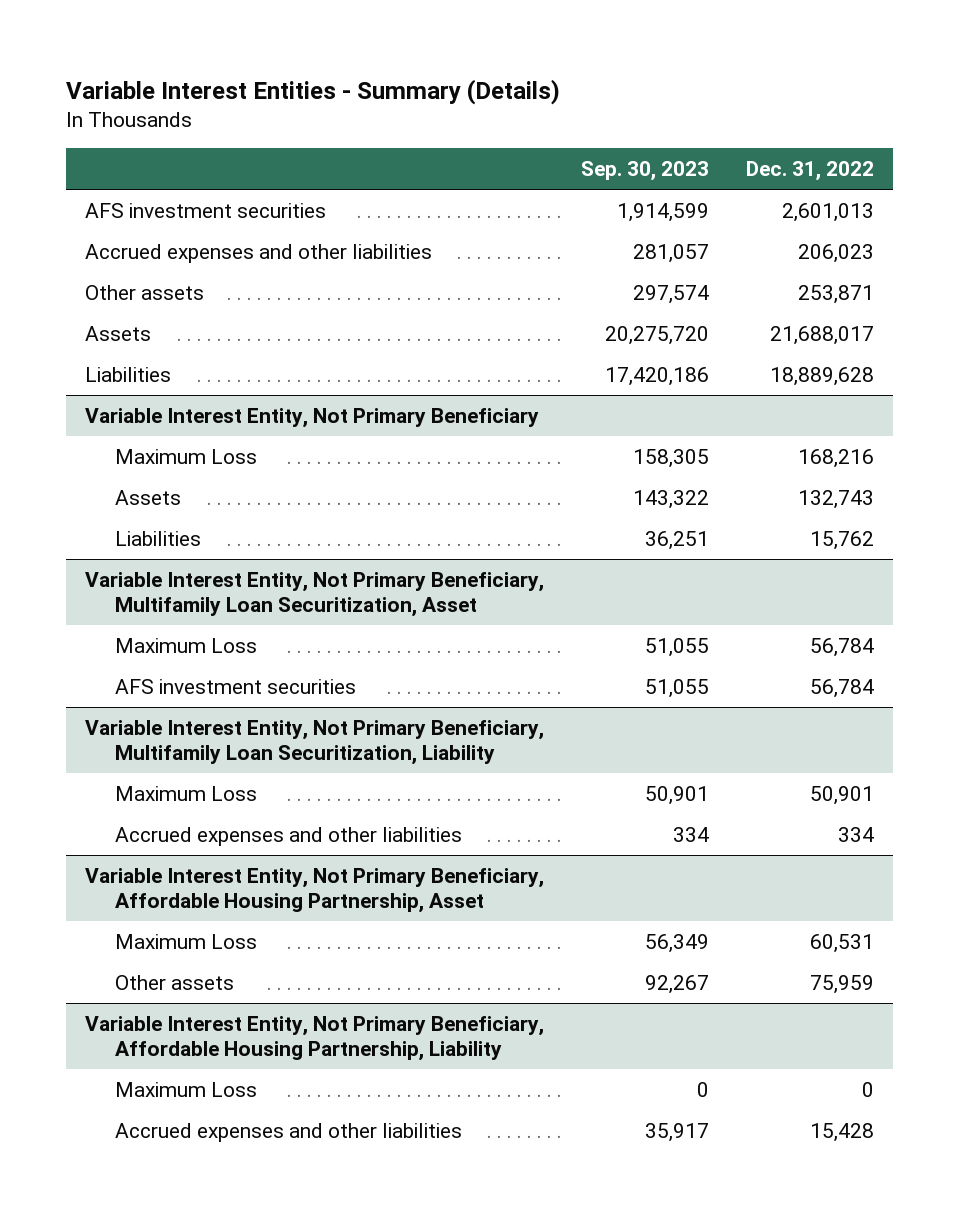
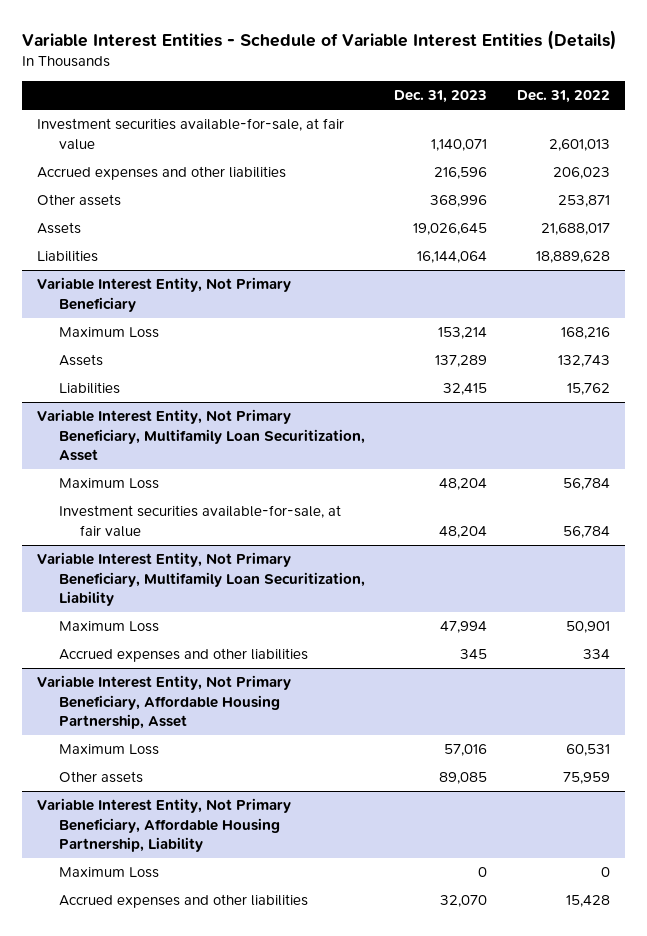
- Variable Interest Entities - Summary (Details)
+ Variable Interest Entities - Schedule of Variable Interest Entities (Details)
- | Sep. 30, 2023 | Dec. 31, 2022
+ | Dec. 31, 2023 | Dec. 31, 2022
- AFS investment securities | 1,914,599 | 2,601,013
+ Investment securities available-for-sale, at fair value | 1,140,071 | 2,601,013
@ Variable Interest Entity, Not Primary Beneficiary, Multifamily Loan Securitization, Asset
- AFS investment securities | 51,055 | 56,784
+ Investment securities available-for-sale, at fair value | 48,204 | 56,784

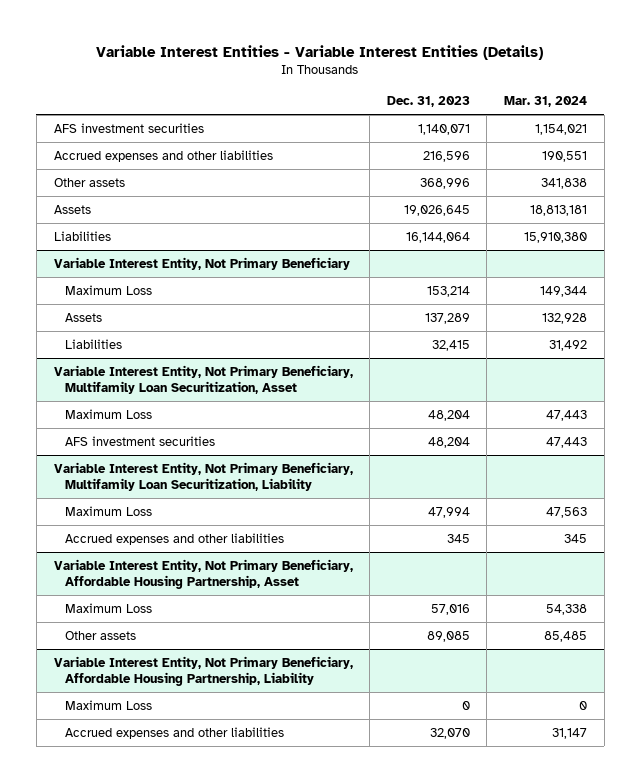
- Variable Interest Entities - Schedule of Variable Interest Entities (Details)
+ Variable Interest Entities - Variable Interest Entities (Details)
- | Dec. 31, 2023 | Dec. 31, 2022
+ | Dec. 31, 2023 | Mar. 31, 2024
- Investment securities available-for-sale, at fair value | 1,140,071 | 2,601,013
+ AFS investment securities | 1,140,071 | 1,154,021
@ Variable Interest Entity, Not Primary Beneficiary, Multifamily Loan Securitization, Asset
- Investment securities available-for-sale, at fair value | 48,204 | 56,784
+ AFS investment securities | 48,204 | 47,443

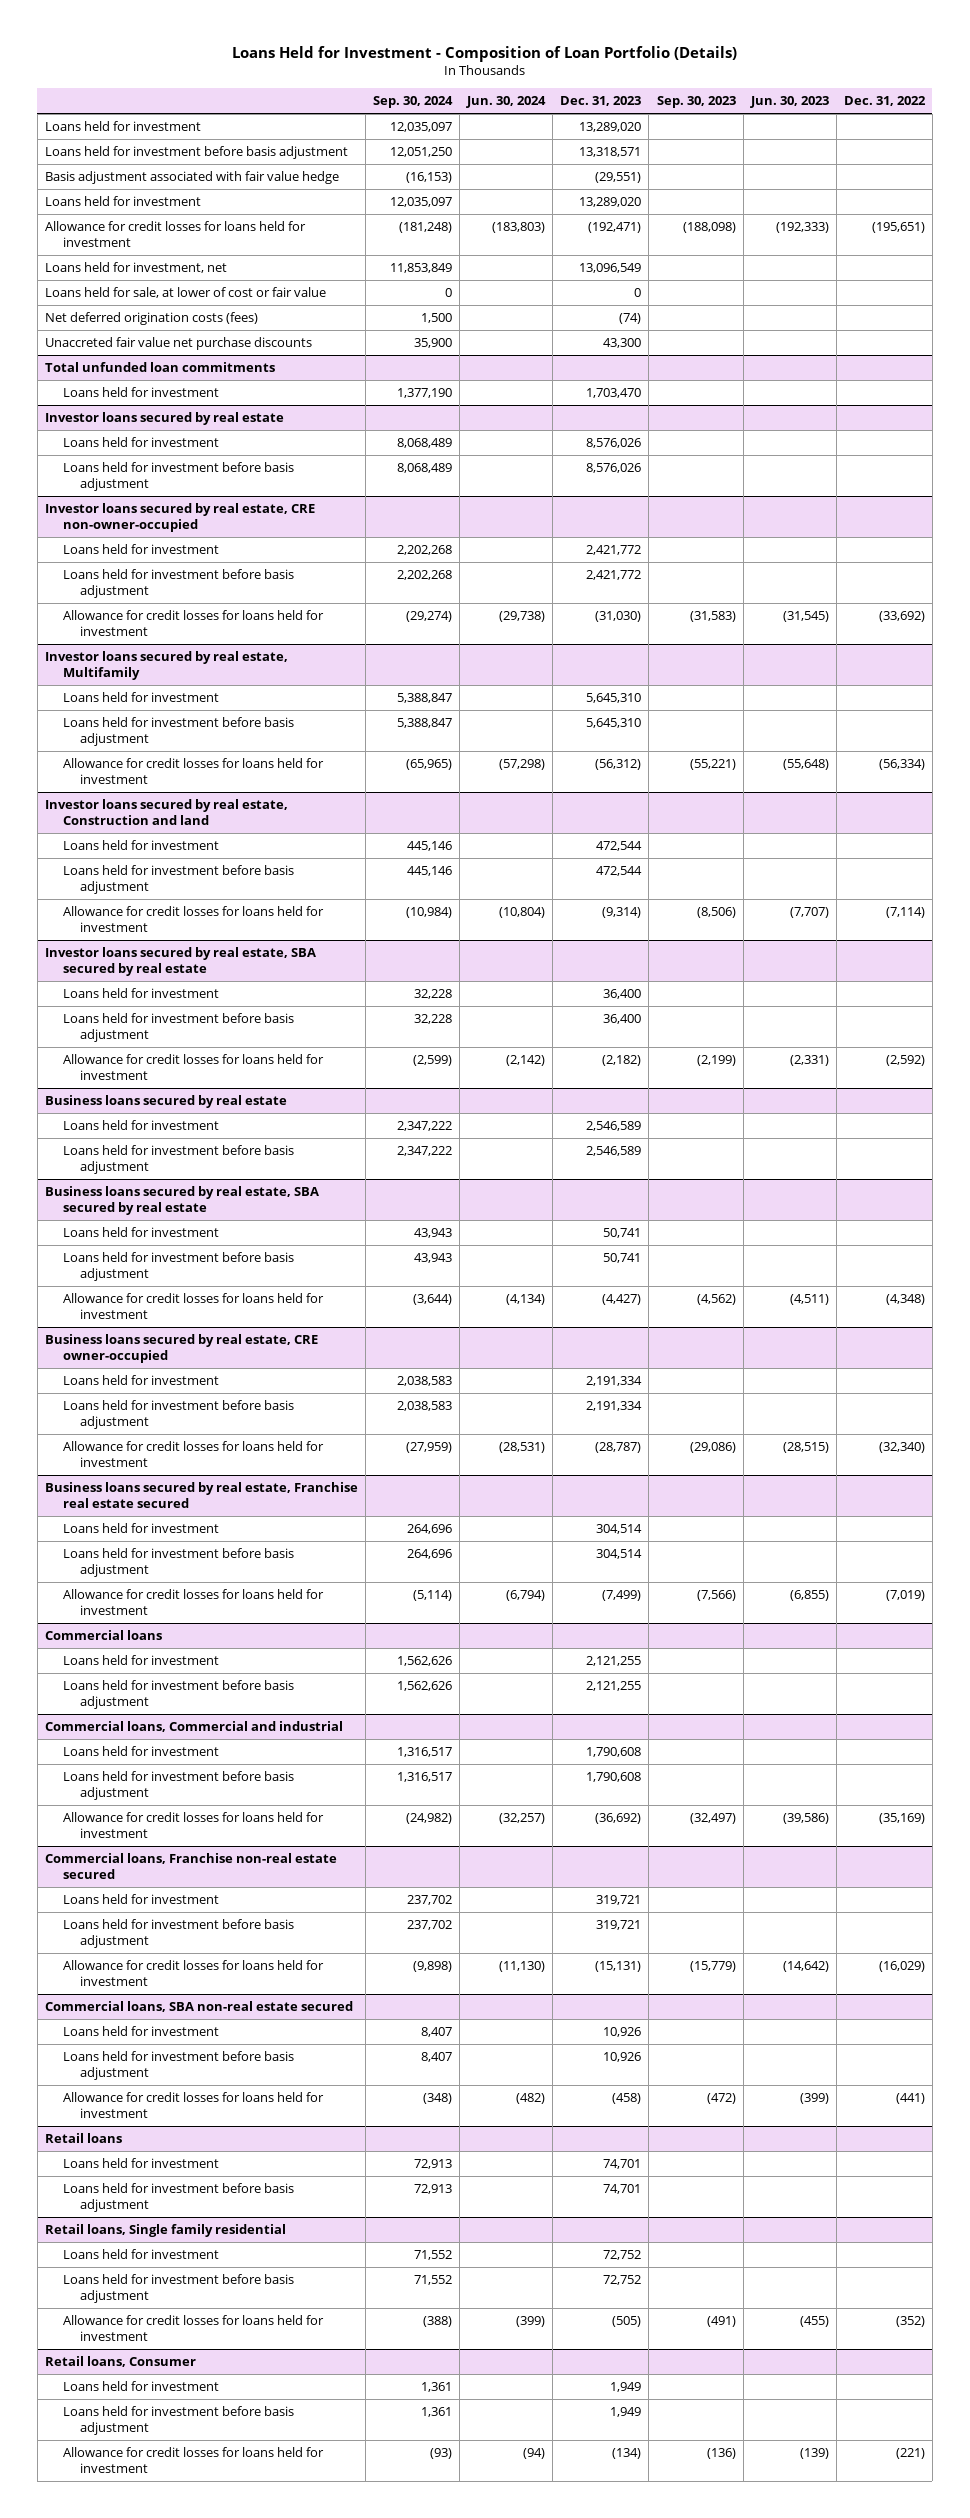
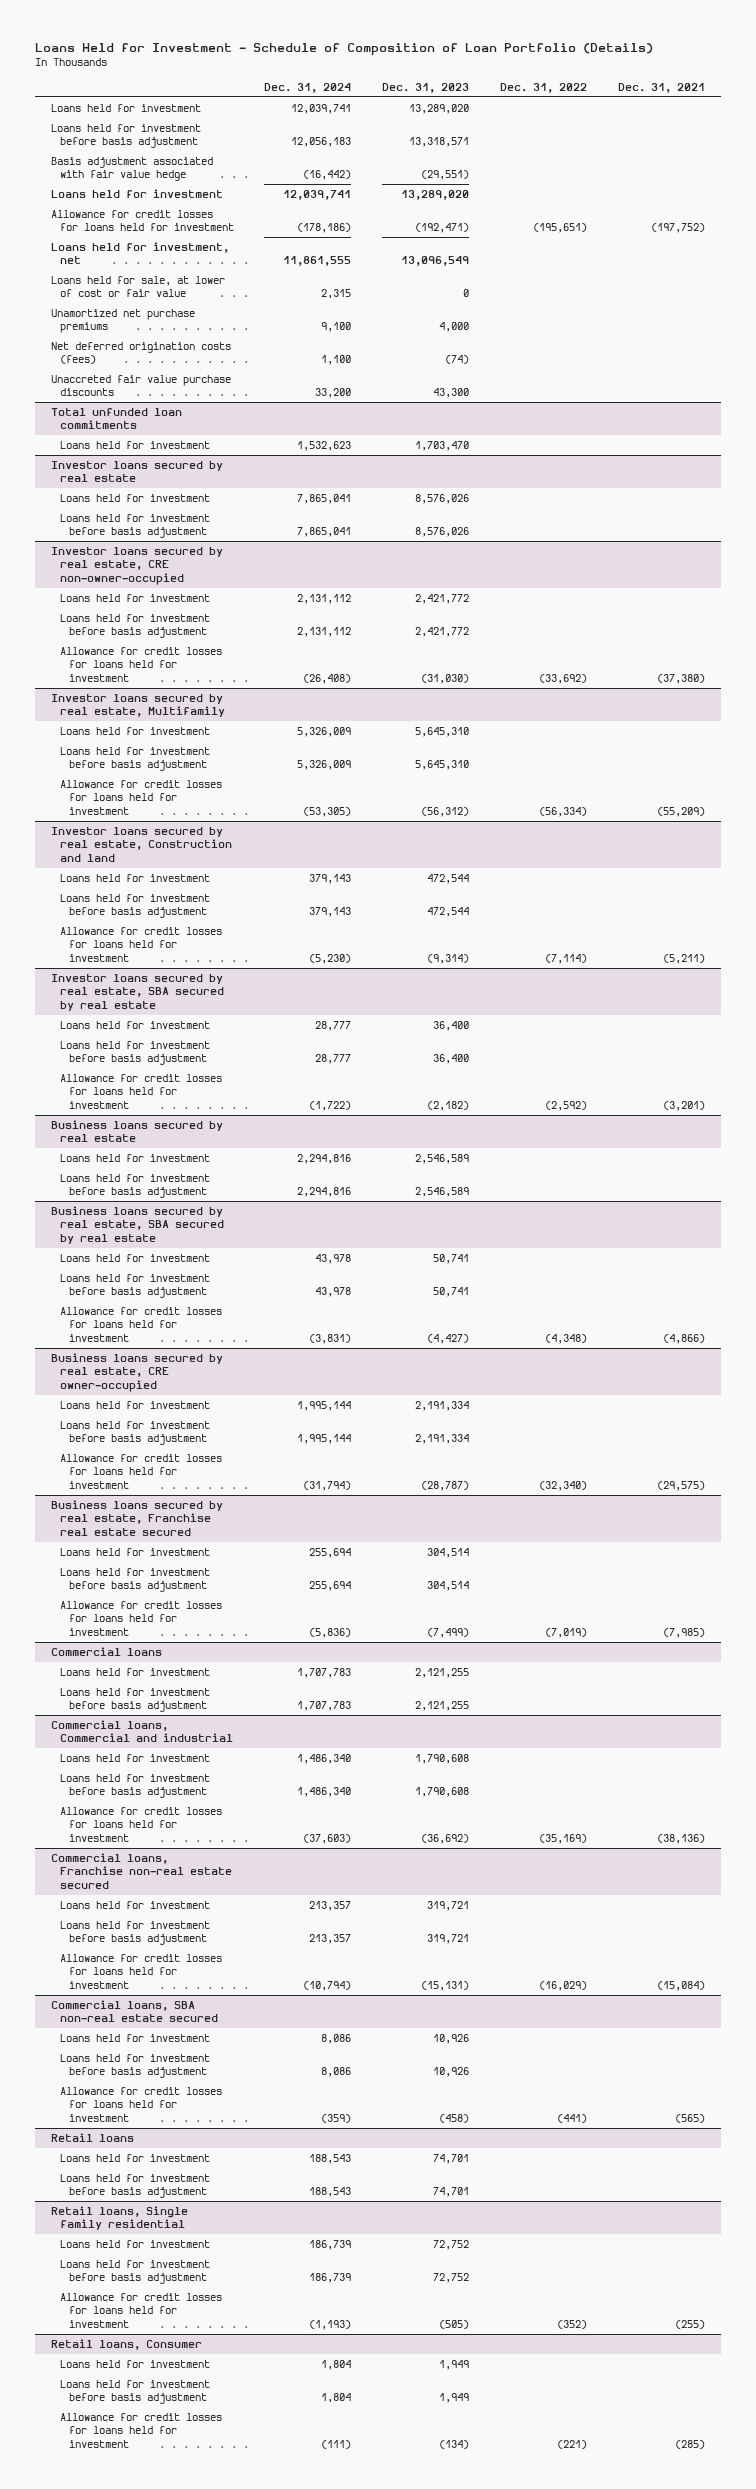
- Loans Held for Investment - Composition of Loan Portfolio (Details)
+ Loans Held for Investment - Schedule of Composition of Loan Portfolio (Details)
- | Sep. 30, 2024 | Jun. 30, 2024 | Dec. 31, 2023 | Sep. 30, 2023 | Jun. 30, 2023 | Dec. 31, 2022
+ | Dec. 31, 2024 | Dec. 31, 2023 | Dec. 31, 2022 | Dec. 31, 2021
+ Unamortized net purchase premiums | 9,100 | 4,000 | |
- Unaccreted fair value net purchase discounts | 35,900 | | 43,300 | | |
+ Unaccreted fair value purchase discounts | 33,200 | 43,300 | |

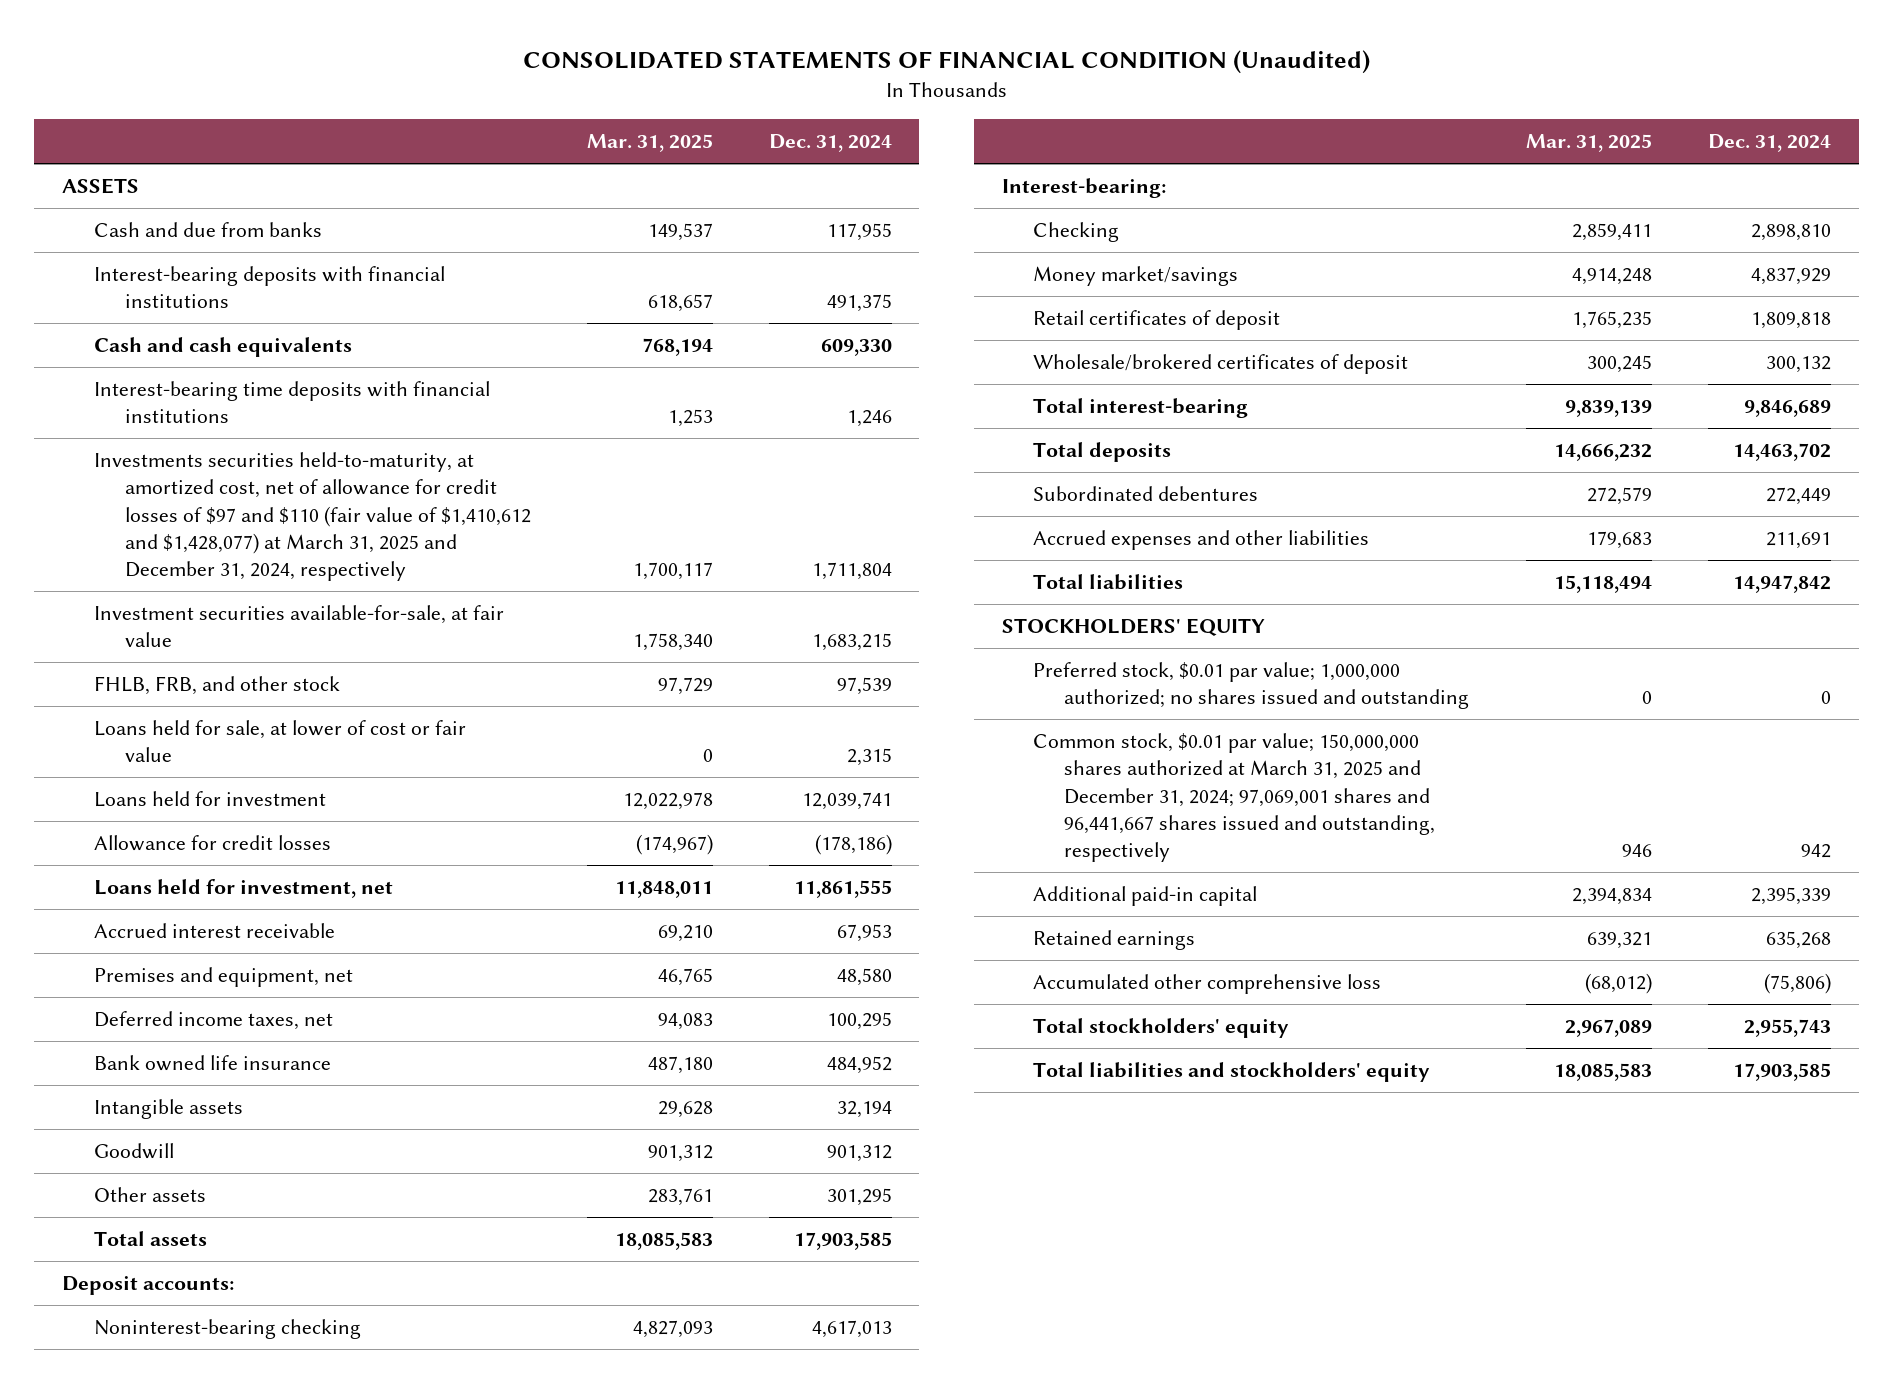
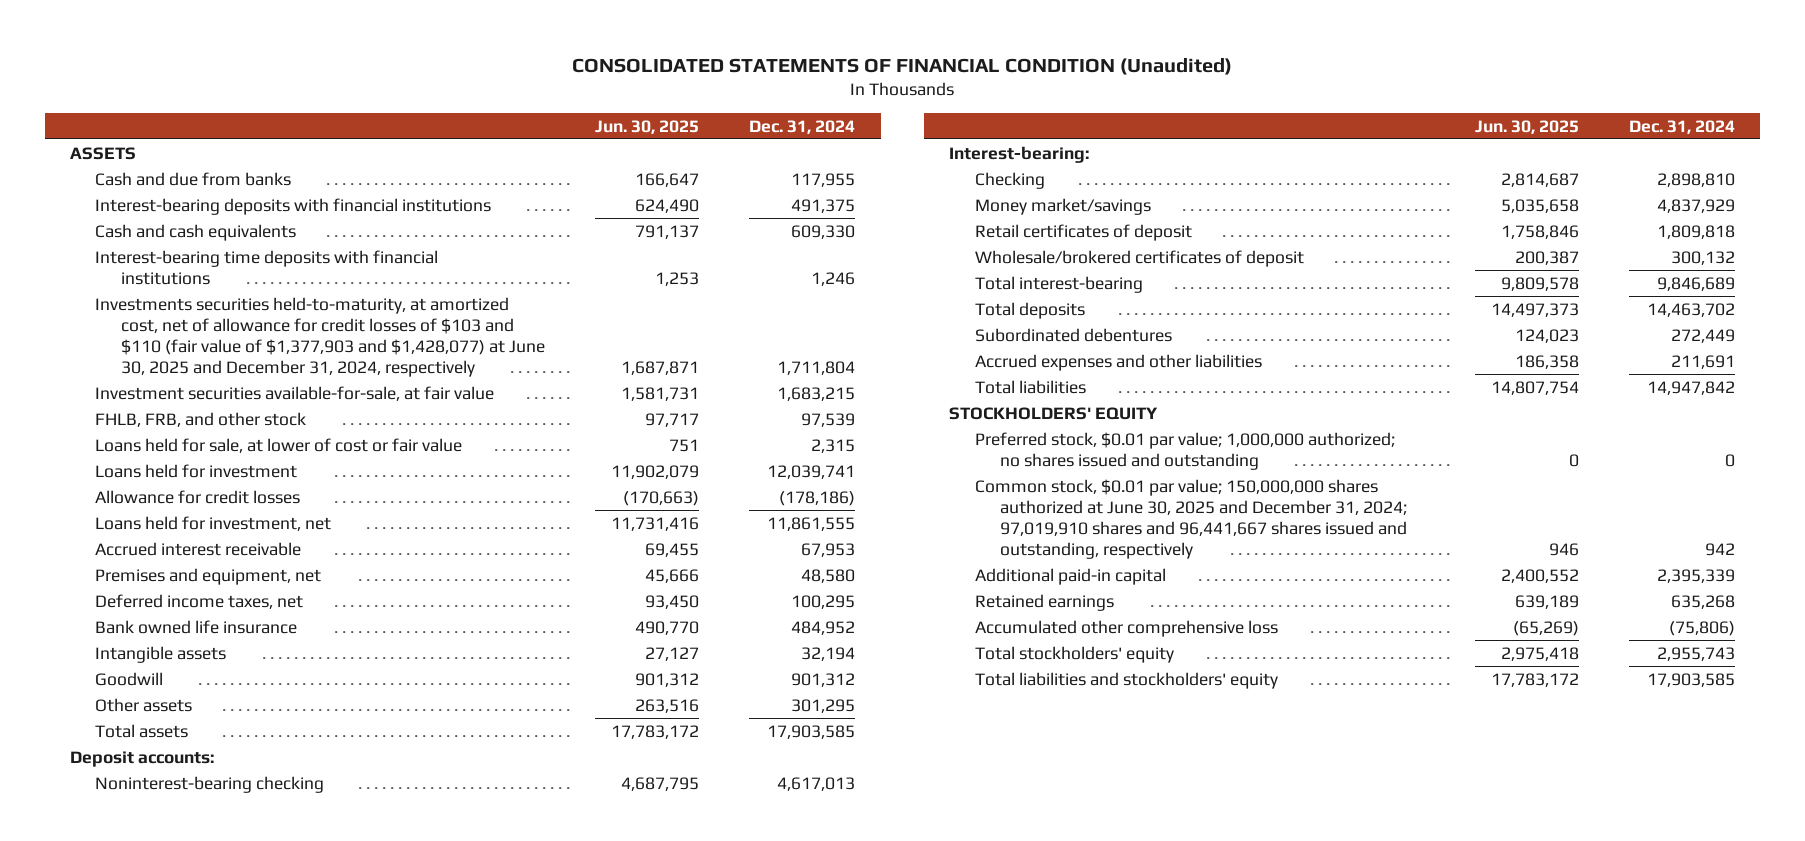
- | Mar. 31, 2025 | Dec. 31, 2024
+ | Jun. 30, 2025 | Dec. 31, 2024
- Investments securities held-to-maturity, at amortized cost, net of allowance for credit losses of $97 and $110 (fair value of $1,410,612 and $1,428,077) at March 31, 2025 and December 31, 2024, respectively | 1,700,117 | 1,711,804
+ Investments securities held-to-maturity, at amortized cost, net of allowance for credit losses of $103 and $110 (fair value of $1,377,903 and $1,428,077) at June 30, 2025 and December 31, 2024, respectively | 1,687,871 | 1,711,804
- Common stock, $0.01 par value; 150,000,000 shares authorized at March 31, 2025 and December 31, 2024; 97,069,001 shares and 96,441,667 shares issued and outstanding, respectively | 946 | 942
+ Common stock, $0.01 par value; 150,000,000 shares authorized at June 30, 2025 and December 31, 2024; 97,019,910 shares and 96,441,667 shares issued and outstanding, respectively | 946 | 942

